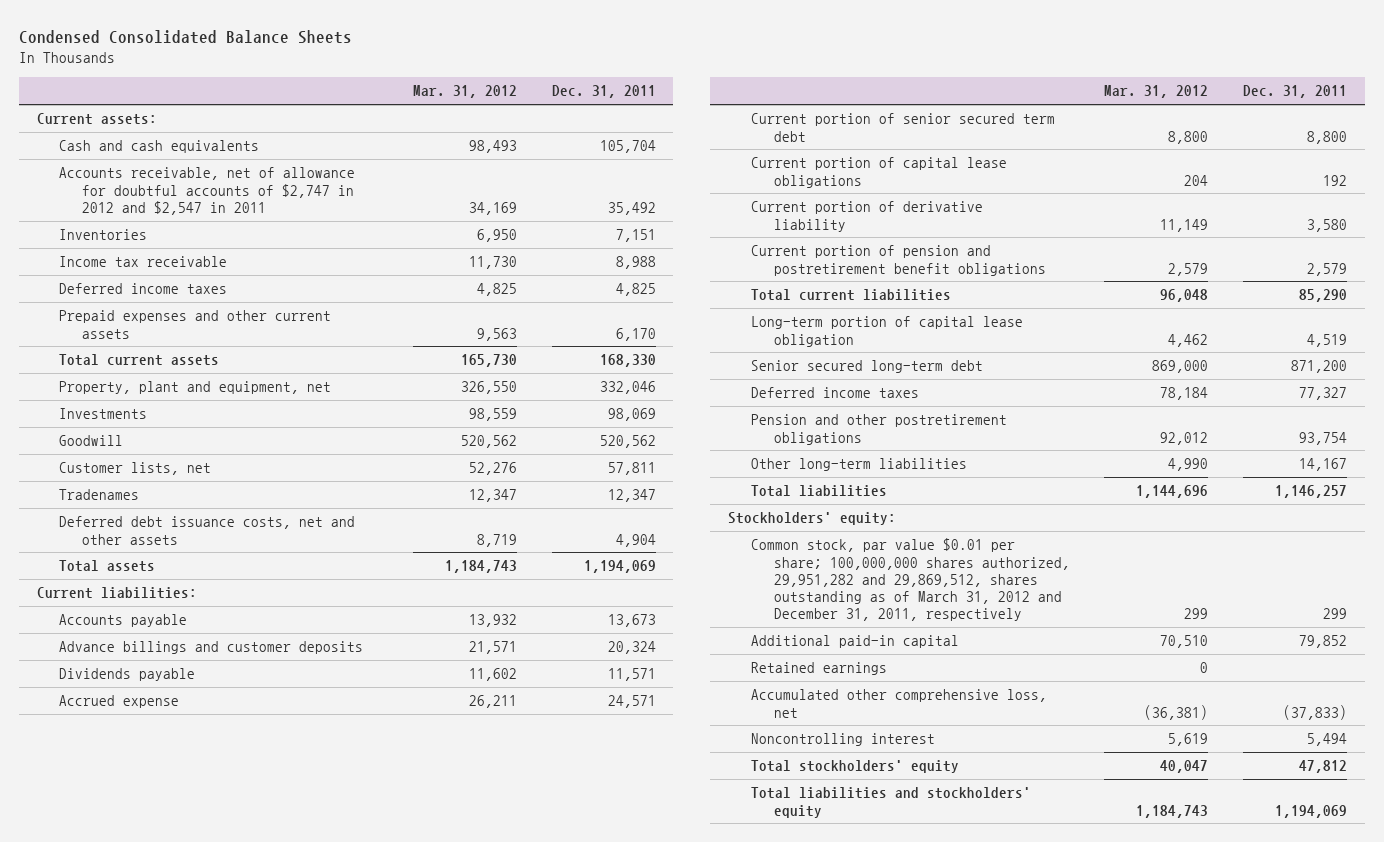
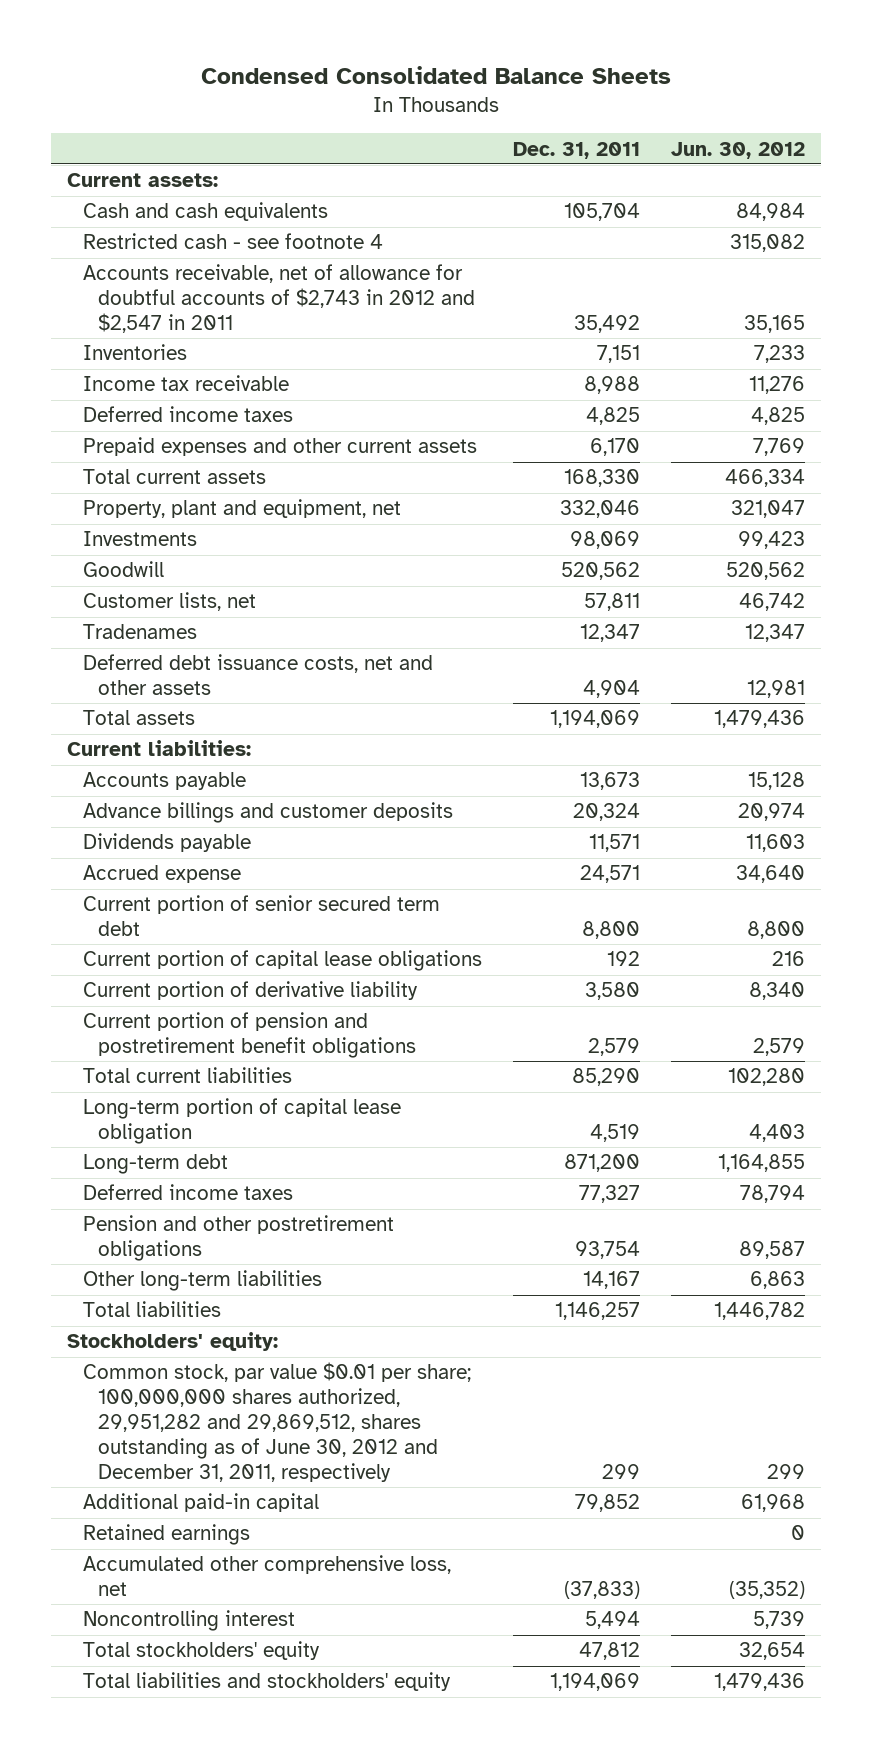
- | Mar. 31, 2012 | Dec. 31, 2011
+ | Dec. 31, 2011 | Jun. 30, 2012
- Accounts receivable, net of allowance for doubtful accounts of $2,747 in 2012 and $2,547 in 2011 | 34,169 | 35,492
+ Restricted cash - see footnote 4 | | 315,082
+ Accounts receivable, net of allowance for doubtful accounts of $2,743 in 2012 and $2,547 in 2011 | 35,492 | 35,165
- Senior secured long-term debt | 869,000 | 871,200
+ Long-term debt | 871,200 | 1,164,855
- Common stock, par value $0.01 per share; 100,000,000 shares authorized, 29,951,282 and 29,869,512, shares outstanding as of March 31, 2012 and December 31, 2011, respectively | 299 | 299
+ Common stock, par value $0.01 per share; 100,000,000 shares authorized, 29,951,282 and 29,869,512, shares outstanding as of June 30, 2012 and December 31, 2011, respectively | 299 | 299

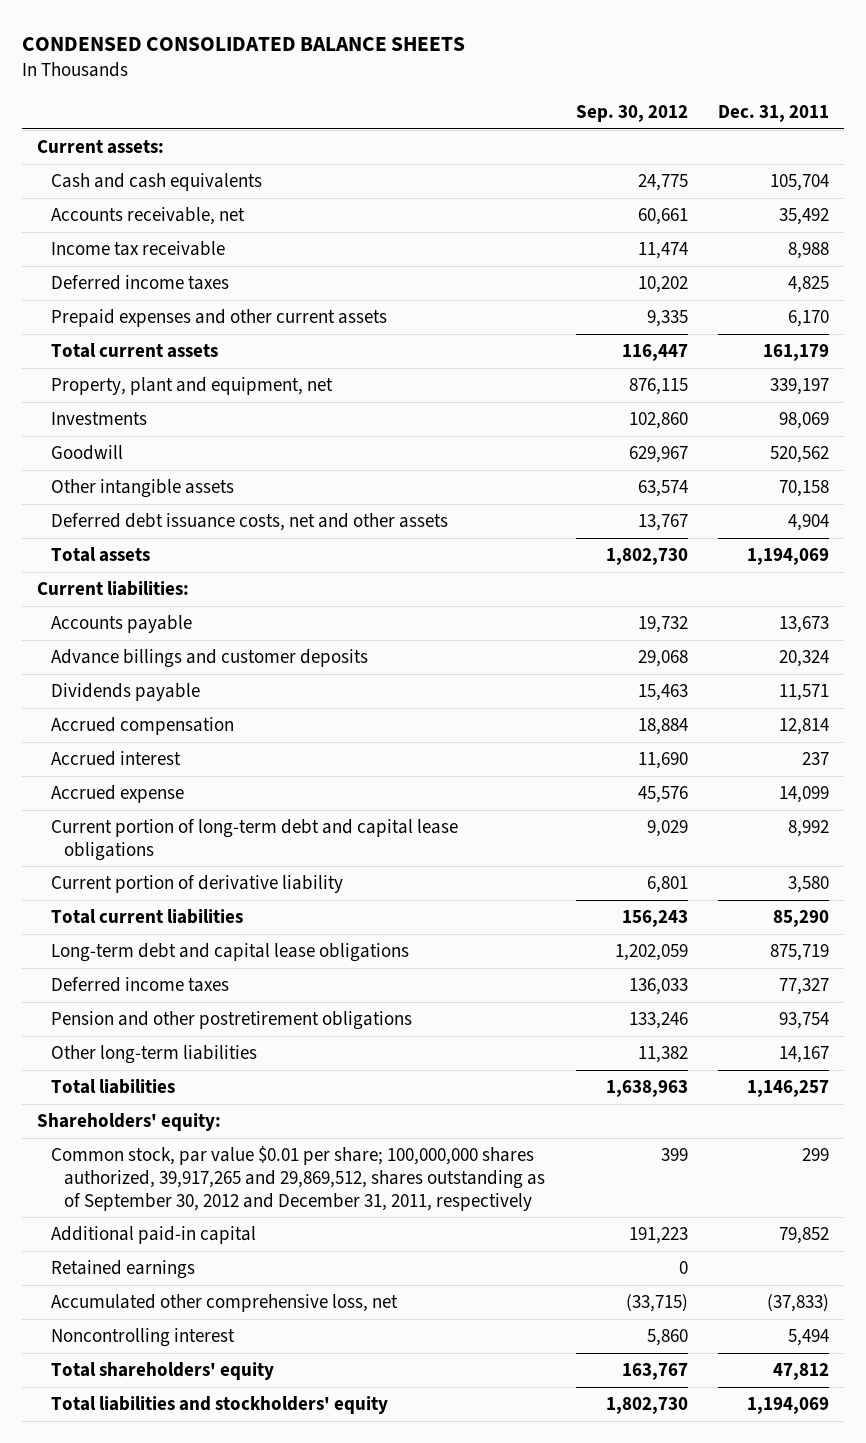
- Condensed Consolidated Balance Sheets
+ CONDENSED CONSOLIDATED BALANCE SHEETS
- | Dec. 31, 2011 | Jun. 30, 2012
+ | Sep. 30, 2012 | Dec. 31, 2011
- Restricted cash - see footnote 4 | | 315,082
- Accounts receivable, net of allowance for doubtful accounts of $2,743 in 2012 and $2,547 in 2011 | 35,492 | 35,165
- Inventories | 7,151 | 7,233
+ Accounts receivable, net | 60,661 | 35,492
- Total current assets | 168,330 | 466,334
- Property, plant and equipment, net | 332,046 | 321,047
+ Total current assets | 116,447 | 161,179
+ Property, plant and equipment, net | 876,115 | 339,197
- Customer lists, net | 57,811 | 46,742
- Tradenames | 12,347 | 12,347
+ Other intangible assets | 63,574 | 70,158
- Accrued expense | 24,571 | 34,640
- Current portion of senior secured term debt | 8,800 | 8,800
- Current portion of capital lease obligations | 192 | 216
+ Accrued compensation | 18,884 | 12,814
+ Accrued interest | 11,690 | 237
+ Accrued expense | 45,576 | 14,099
+ Current portion of long-term debt and capital lease obligations | 9,029 | 8,992
- Current portion of pension and postretirement benefit obligations | 2,579 | 2,579
- Long-term portion of capital lease obligation | 4,519 | 4,403
- Long-term debt | 871,200 | 1,164,855
+ Long-term debt and capital lease obligations | 1,202,059 | 875,719
- Stockholders' equity:
- Common stock, par value $0.01 per share; 100,000,000 shares authorized, 29,951,282 and 29,869,512, shares outstanding as of June 30, 2012 and December 31, 2011, respectively | 299 | 299
+ Shareholders' equity:
+ Common stock, par value $0.01 per share; 100,000,000 shares authorized, 39,917,265 and 29,869,512, shares outstanding as of September 30, 2012 and December 31, 2011, respectively | 399 | 299
- Total stockholders' equity | 47,812 | 32,654
+ Total shareholders' equity | 163,767 | 47,812

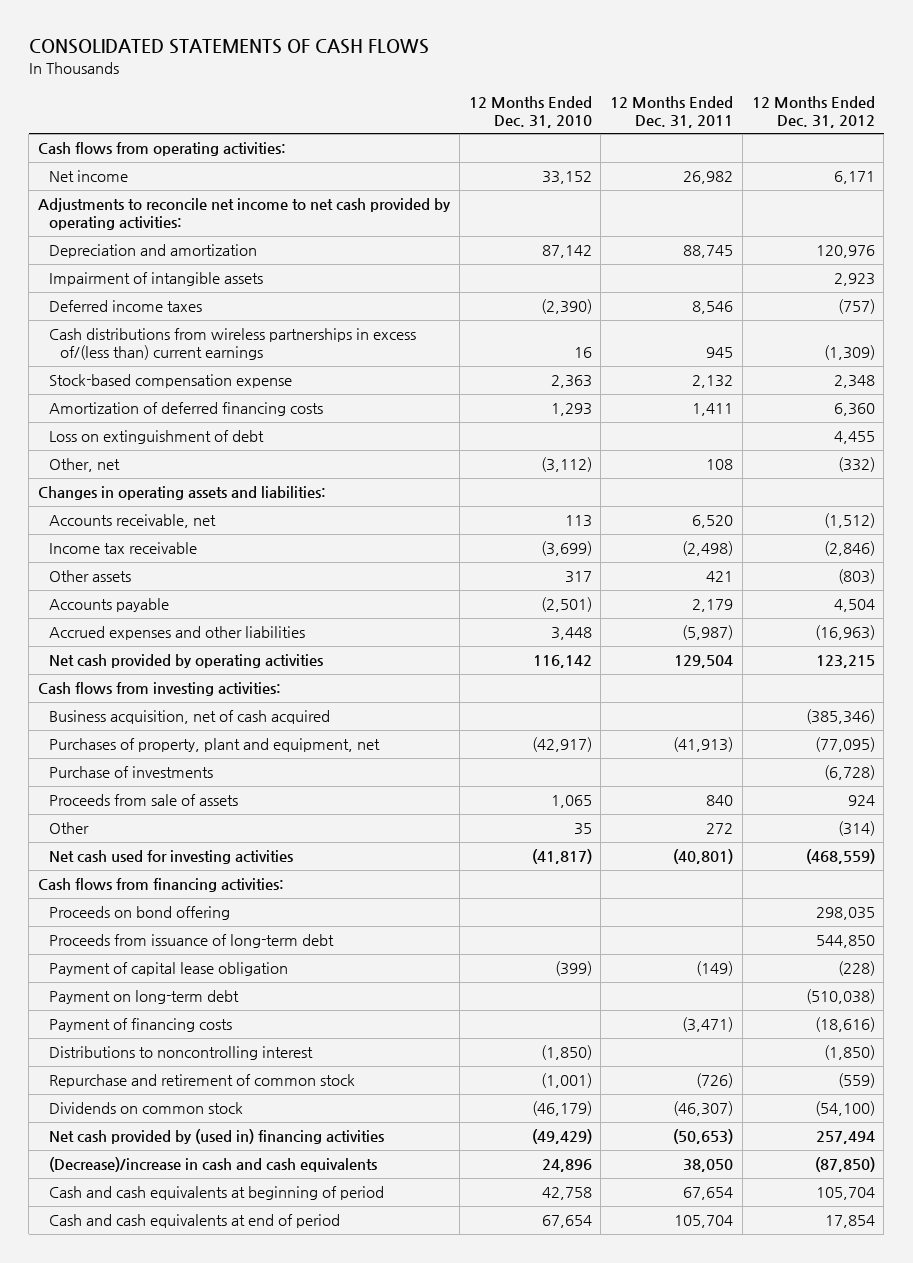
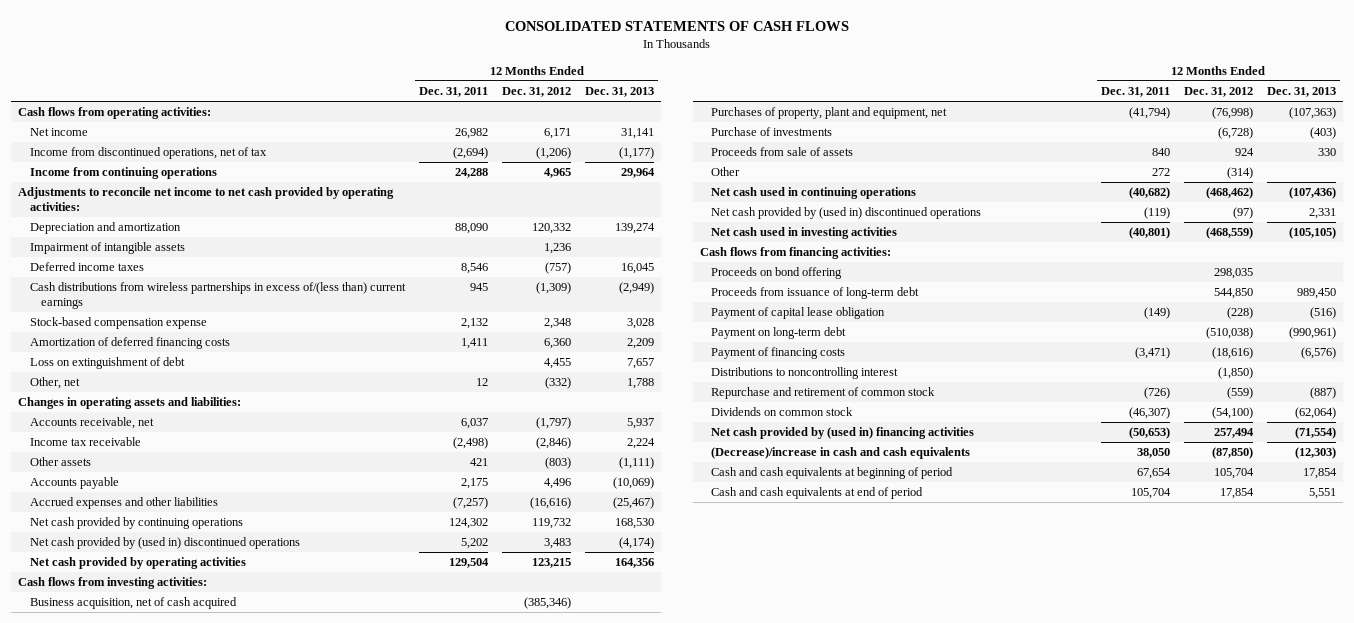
- | 12 Months Ended Dec. 31, 2010 | 12 Months Ended Dec. 31, 2011 | 12 Months Ended Dec. 31, 2012
+ | 12 Months Ended Dec. 31, 2011 | 12 Months Ended Dec. 31, 2012 | 12 Months Ended Dec. 31, 2013
+ Income from discontinued operations, net of tax | (2,694) | (1,206) | (1,177)
+ Income from continuing operations | 24,288 | 4,965 | 29,964
- Depreciation and amortization | 87,142 | 88,745 | 120,976
- Impairment of intangible assets | | | 2,923
+ Depreciation and amortization | 88,090 | 120,332 | 139,274
+ Impairment of intangible assets | | 1,236 |
- Other, net | (3,112) | 108 | (332)
+ Other, net | 12 | (332) | 1,788
- Accounts receivable, net | 113 | 6,520 | (1,512)
+ Accounts receivable, net | 6,037 | (1,797) | 5,937
- Accounts payable | (2,501) | 2,179 | 4,504
- Accrued expenses and other liabilities | 3,448 | (5,987) | (16,963)
+ Accounts payable | 2,175 | 4,496 | (10,069)
+ Accrued expenses and other liabilities | (7,257) | (16,616) | (25,467)
+ Net cash provided by continuing operations | 124,302 | 119,732 | 168,530
+ Net cash provided by (used in) discontinued operations | 5,202 | 3,483 | (4,174)
- Purchases of property, plant and equipment, net | (42,917) | (41,913) | (77,095)
+ Purchases of property, plant and equipment, net | (41,794) | (76,998) | (107,363)
- Net cash used for investing activities | (41,817) | (40,801) | (468,559)
+ Net cash used in continuing operations | (40,682) | (468,462) | (107,436)
+ Net cash provided by (used in) discontinued operations | (119) | (97) | 2,331
+ Net cash used in investing activities | (40,801) | (468,559) | (105,105)

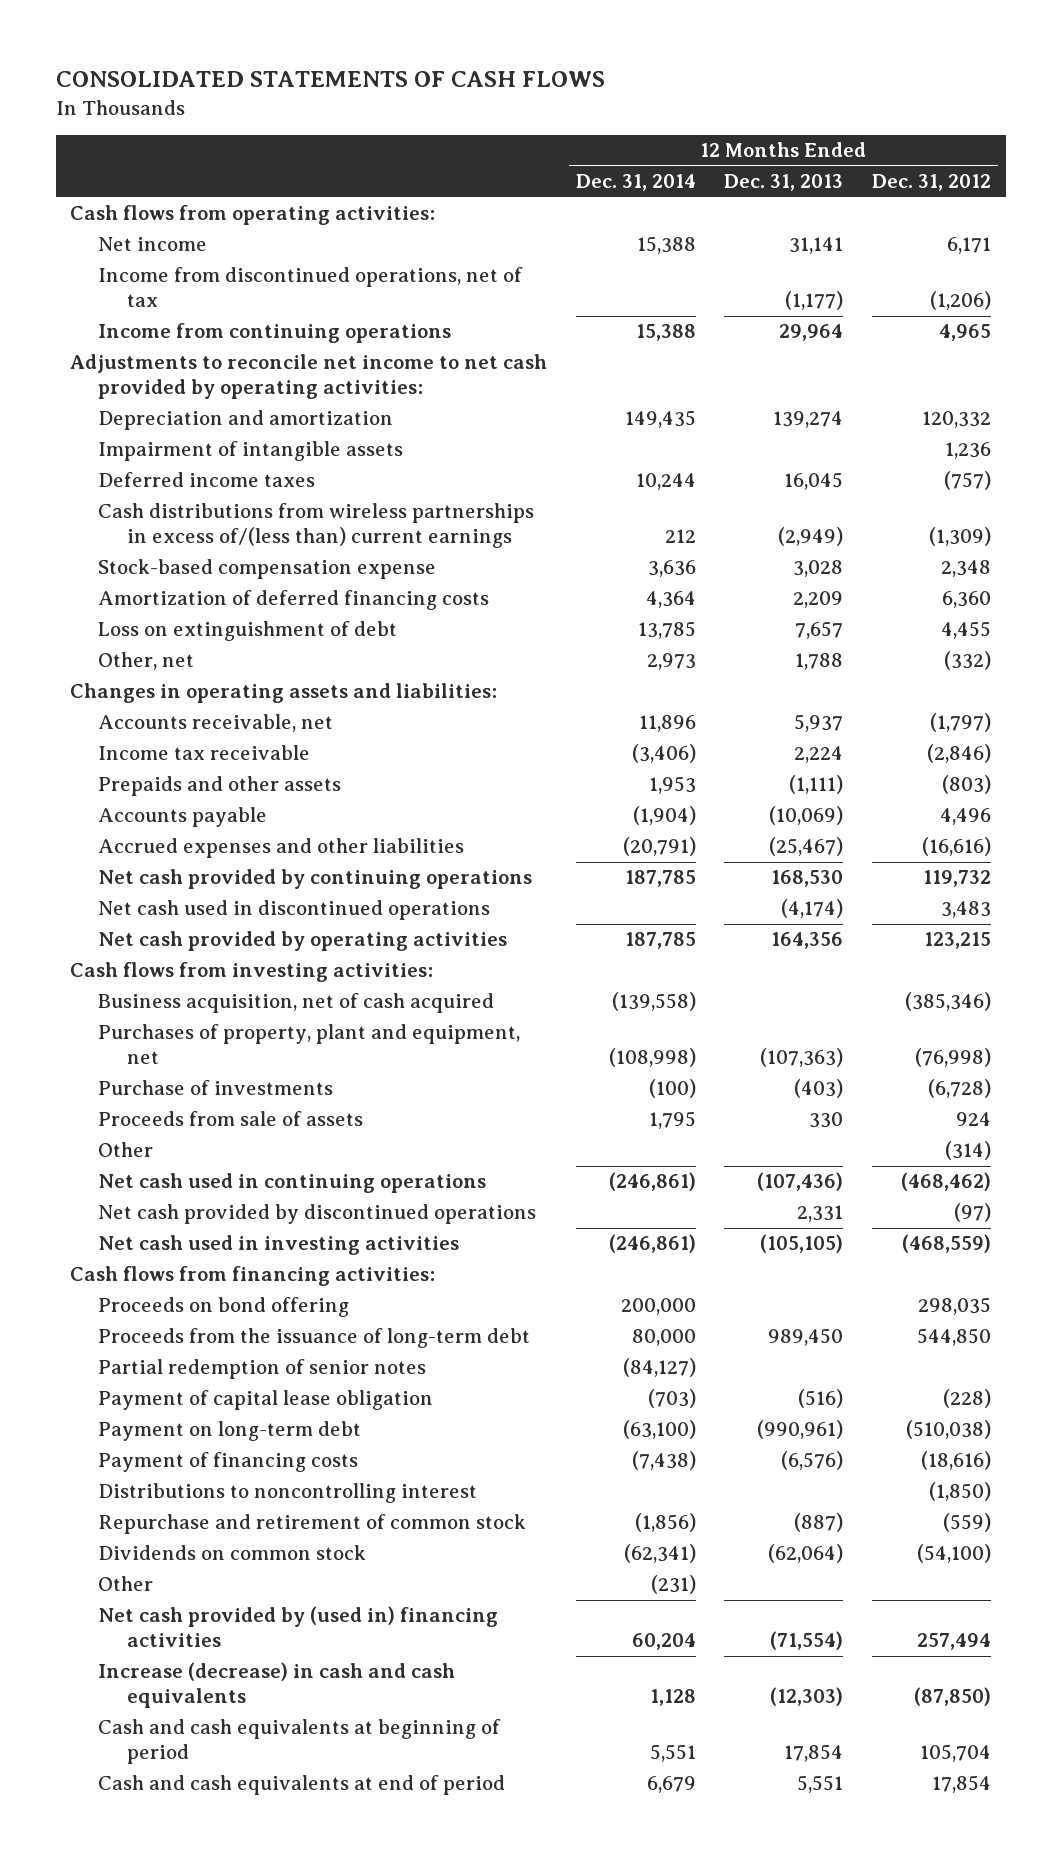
- | 12 Months Ended Dec. 31, 2011 | 12 Months Ended Dec. 31, 2012 | 12 Months Ended Dec. 31, 2013
+ | 12 Months Ended Dec. 31, 2014 | 12 Months Ended Dec. 31, 2013 | 12 Months Ended Dec. 31, 2012
- Other assets | 421 | (803) | (1,111)
+ Prepaids and other assets | 1,953 | (1,111) | (803)
- Net cash provided by (used in) discontinued operations | 5,202 | 3,483 | (4,174)
+ Net cash used in discontinued operations | | (4,174) | 3,483
- Net cash provided by (used in) discontinued operations | (119) | (97) | 2,331
+ Net cash provided by discontinued operations | | 2,331 | (97)
- Proceeds from issuance of long-term debt | | 544,850 | 989,450
+ Proceeds from the issuance of long-term debt | 80,000 | 989,450 | 544,850
+ Partial redemption of senior notes | (84,127) | |
+ Other | (231) | |
- (Decrease)/increase in cash and cash equivalents | 38,050 | (87,850) | (12,303)
+ Increase (decrease) in cash and cash equivalents | 1,128 | (12,303) | (87,850)

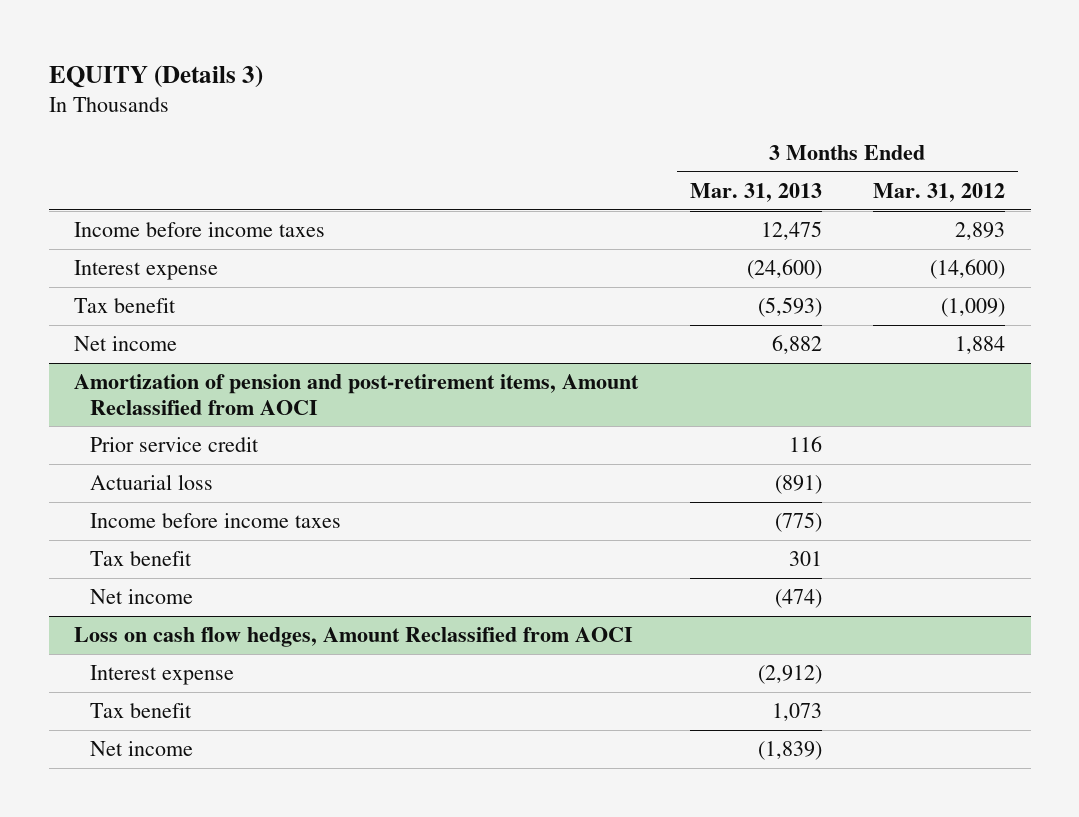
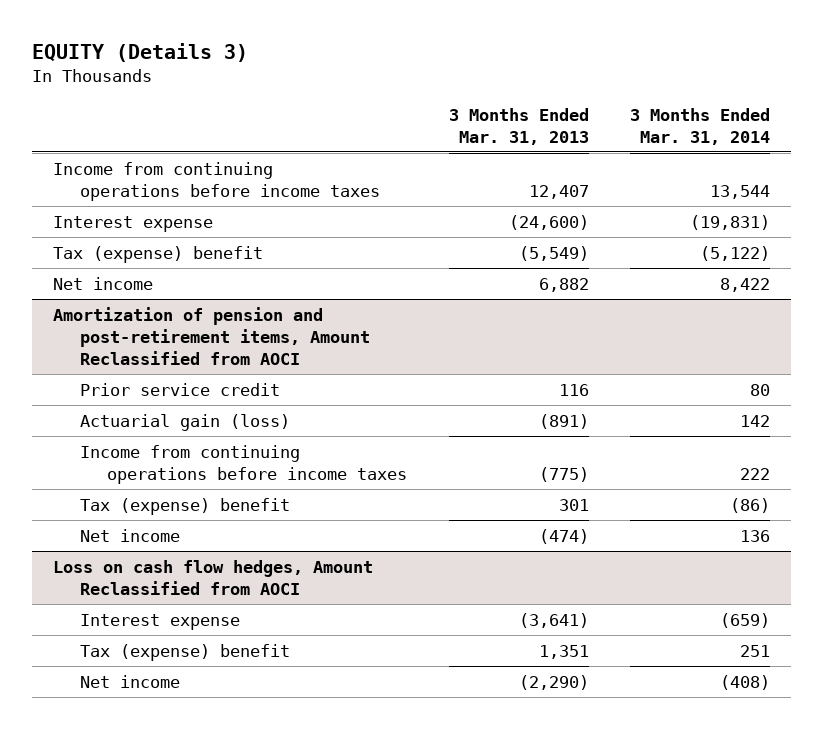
- | 3 Months Ended Mar. 31, 2013 | 3 Months Ended Mar. 31, 2012
+ | 3 Months Ended Mar. 31, 2013 | 3 Months Ended Mar. 31, 2014
- Income before income taxes | 12,475 | 2,893
+ Income from continuing operations before income taxes | 12,407 | 13,544
- Tax benefit | (5,593) | (1,009)
+ Tax (expense) benefit | (5,549) | (5,122)
@ Amortization of pension and post-retirement items, Amount Reclassified from AOCI
- Actuarial loss | (891) |
- Income before income taxes | (775) |
- Tax benefit | 301 |
+ Actuarial gain (loss) | (891) | 142
+ Income from continuing operations before income taxes | (775) | 222
+ Tax (expense) benefit | 301 | (86)
@ Loss on cash flow hedges, Amount Reclassified from AOCI
- Interest expense | (2,912) |
- Tax benefit | 1,073 |
- Net income | (1,839) |
+ Interest expense | (3,641) | (659)
+ Tax (expense) benefit | 1,351 | 251
+ Net income | (2,290) | (408)

